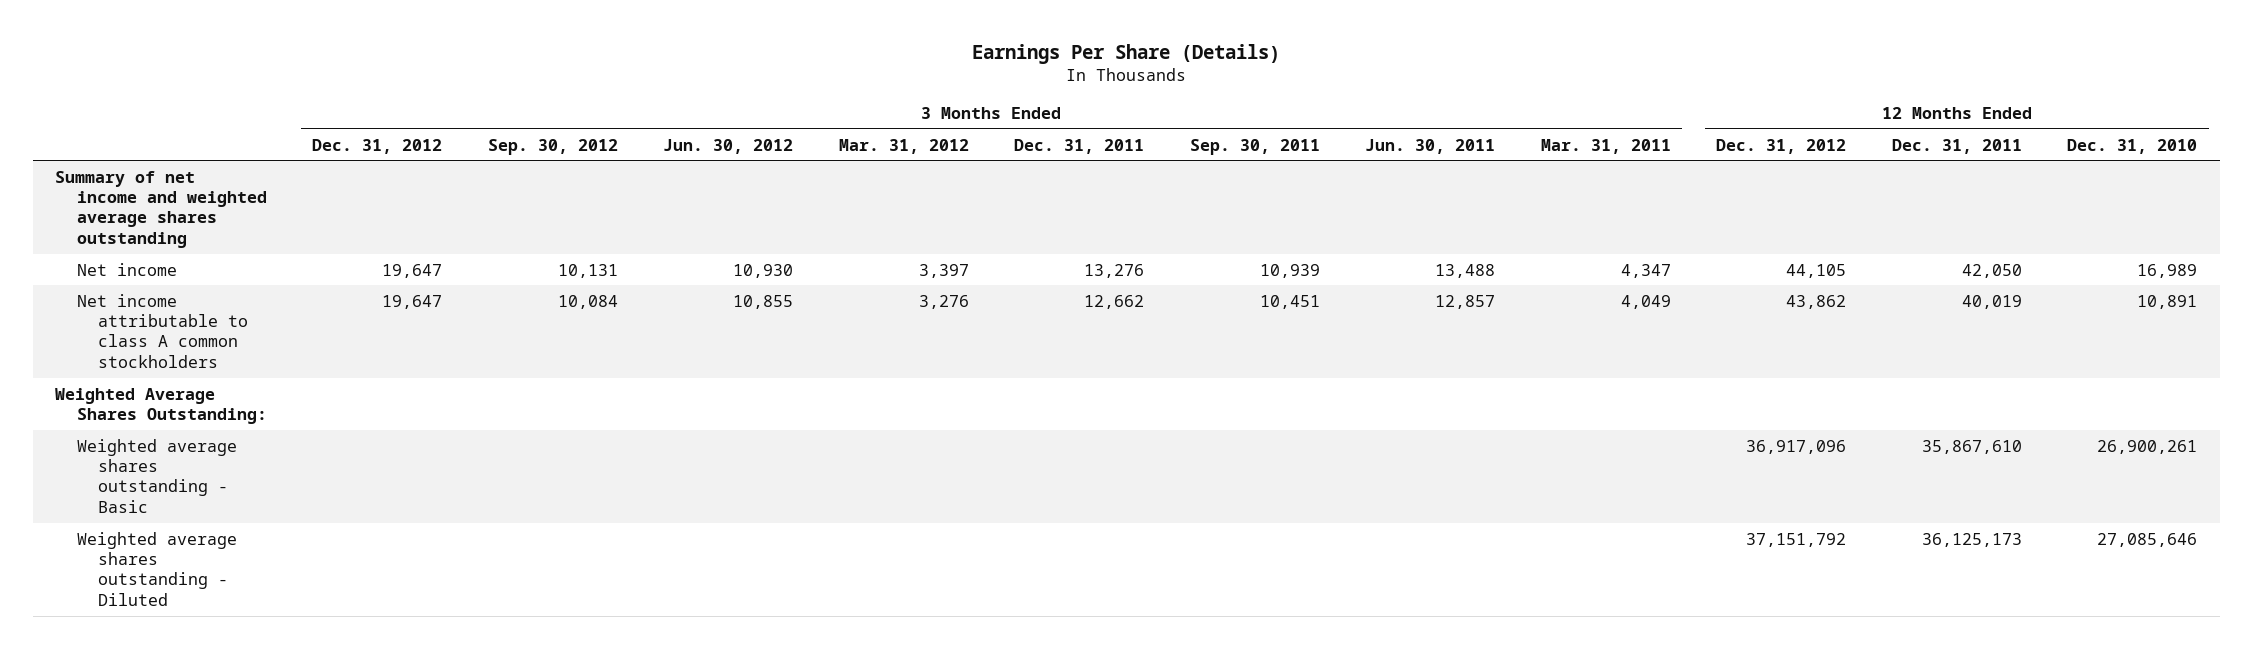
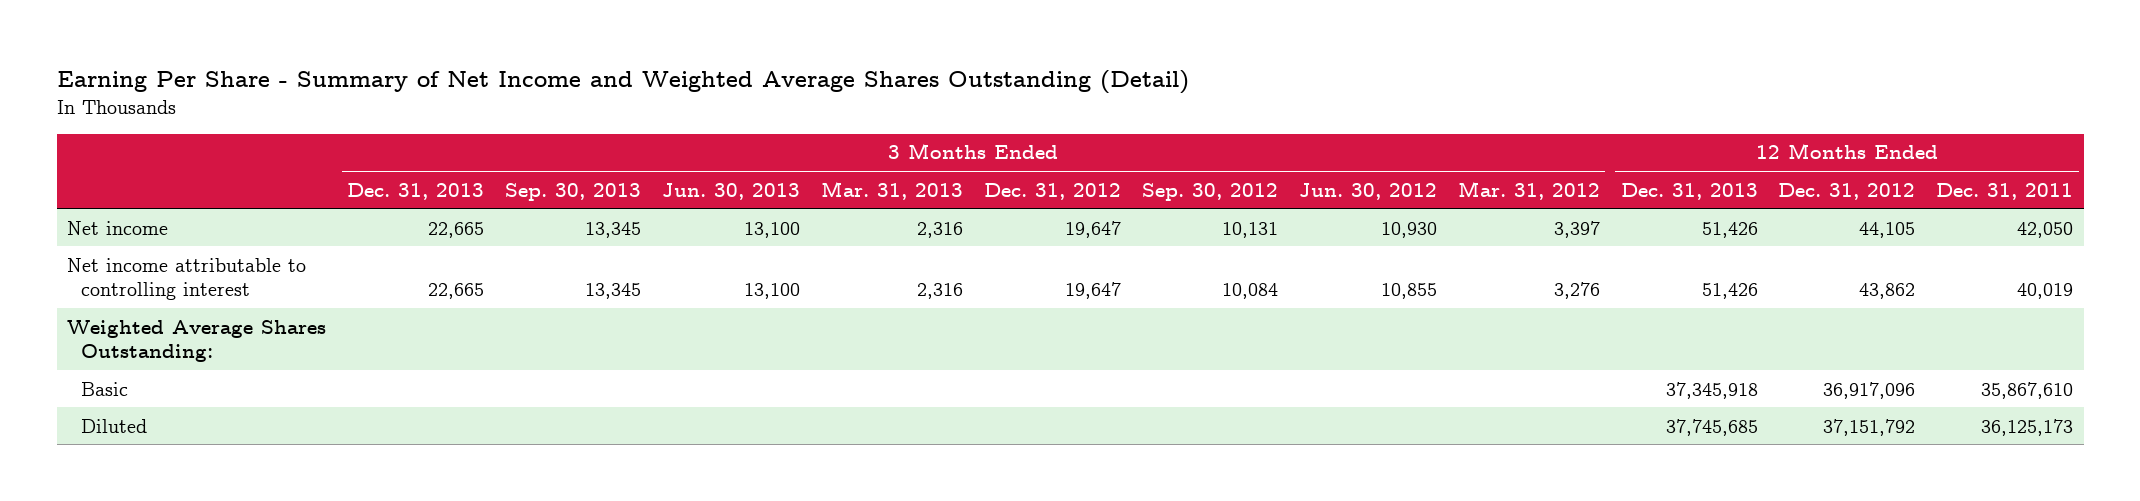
- Earnings Per Share (Details)
+ Earning Per Share - Summary of Net Income and Weighted Average Shares Outstanding (Detail)
- | 3 Months Ended Dec. 31, 2012 | 3 Months Ended Sep. 30, 2012 | 3 Months Ended Jun. 30, 2012 | 3 Months Ended Mar. 31, 2012 | 3 Months Ended Dec. 31, 2011 | 3 Months Ended Sep. 30, 2011 | 3 Months Ended Jun. 30, 2011 | 3 Months Ended Mar. 31, 2011 | 12 Months Ended Dec. 31, 2012 | 12 Months Ended Dec. 31, 2011 | 12 Months Ended Dec. 31, 2010
+ | 3 Months Ended Dec. 31, 2013 | 3 Months Ended Sep. 30, 2013 | 3 Months Ended Jun. 30, 2013 | 3 Months Ended Mar. 31, 2013 | 3 Months Ended Dec. 31, 2012 | 3 Months Ended Sep. 30, 2012 | 3 Months Ended Jun. 30, 2012 | 3 Months Ended Mar. 31, 2012 | 12 Months Ended Dec. 31, 2013 | 12 Months Ended Dec. 31, 2012 | 12 Months Ended Dec. 31, 2011
- Summary of net income and weighted average shares outstanding
- Net income attributable to class A common stockholders | 19,647 | 10,084 | 10,855 | 3,276 | 12,662 | 10,451 | 12,857 | 4,049 | 43,862 | 40,019 | 10,891
+ Net income attributable to controlling interest | 22,665 | 13,345 | 13,100 | 2,316 | 19,647 | 10,084 | 10,855 | 3,276 | 51,426 | 43,862 | 40,019
- Weighted average shares outstanding - Basic | | | | | | | | | 36,917,096 | 35,867,610 | 26,900,261
- Weighted average shares outstanding - Diluted | | | | | | | | | 37,151,792 | 36,125,173 | 27,085,646
+ Basic | | | | | | | | | 37,345,918 | 36,917,096 | 35,867,610
+ Diluted | | | | | | | | | 37,745,685 | 37,151,792 | 36,125,173

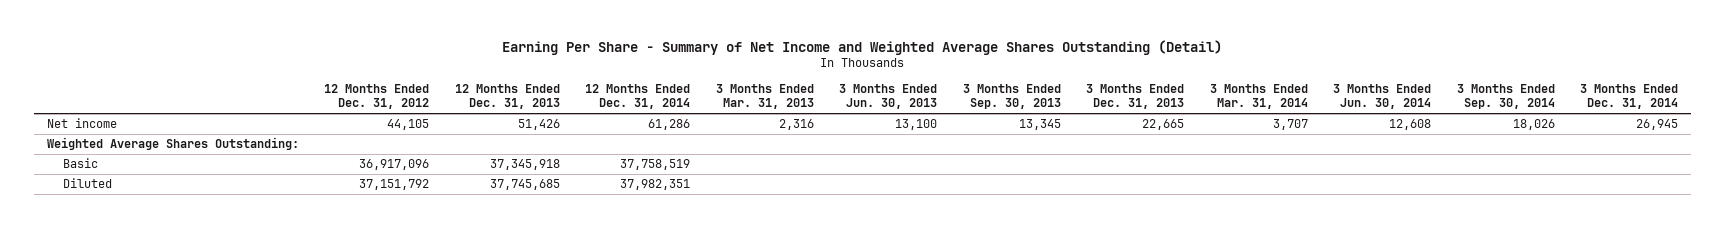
- | 3 Months Ended Dec. 31, 2013 | 3 Months Ended Sep. 30, 2013 | 3 Months Ended Jun. 30, 2013 | 3 Months Ended Mar. 31, 2013 | 3 Months Ended Dec. 31, 2012 | 3 Months Ended Sep. 30, 2012 | 3 Months Ended Jun. 30, 2012 | 3 Months Ended Mar. 31, 2012 | 12 Months Ended Dec. 31, 2013 | 12 Months Ended Dec. 31, 2012 | 12 Months Ended Dec. 31, 2011
+ | 12 Months Ended Dec. 31, 2012 | 12 Months Ended Dec. 31, 2013 | 12 Months Ended Dec. 31, 2014 | 3 Months Ended Mar. 31, 2013 | 3 Months Ended Jun. 30, 2013 | 3 Months Ended Sep. 30, 2013 | 3 Months Ended Dec. 31, 2013 | 3 Months Ended Mar. 31, 2014 | 3 Months Ended Jun. 30, 2014 | 3 Months Ended Sep. 30, 2014 | 3 Months Ended Dec. 31, 2014
- Net income attributable to controlling interest | 22,665 | 13,345 | 13,100 | 2,316 | 19,647 | 10,084 | 10,855 | 3,276 | 51,426 | 43,862 | 40,019

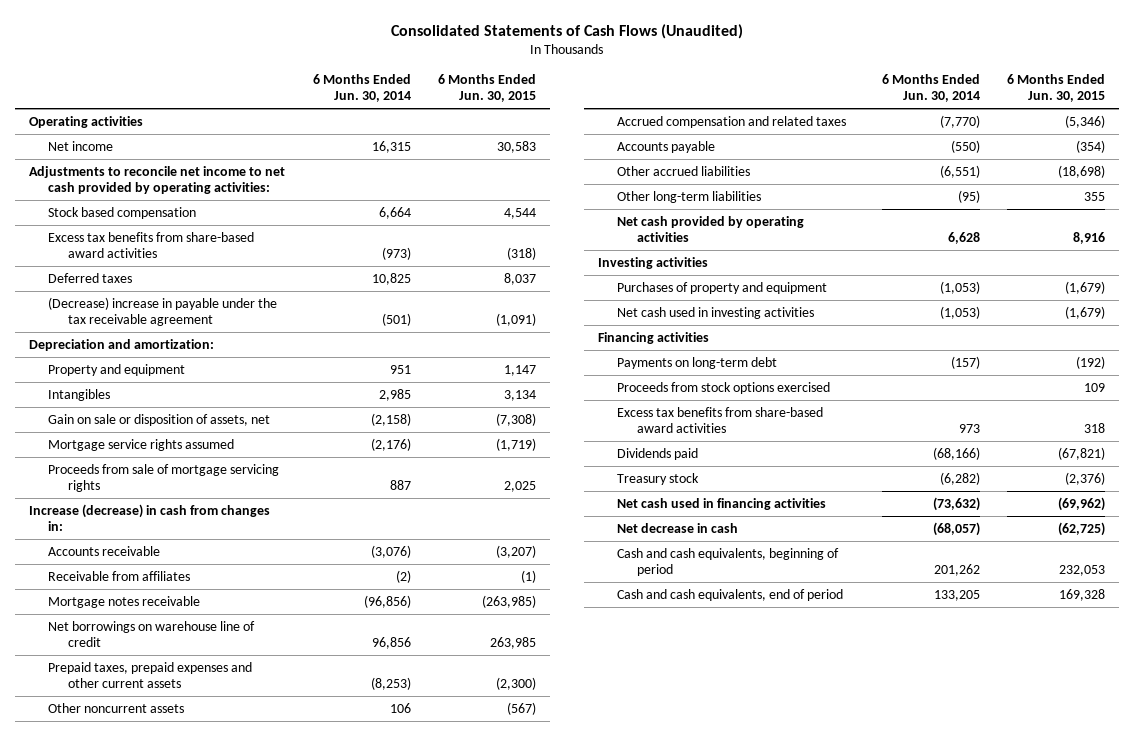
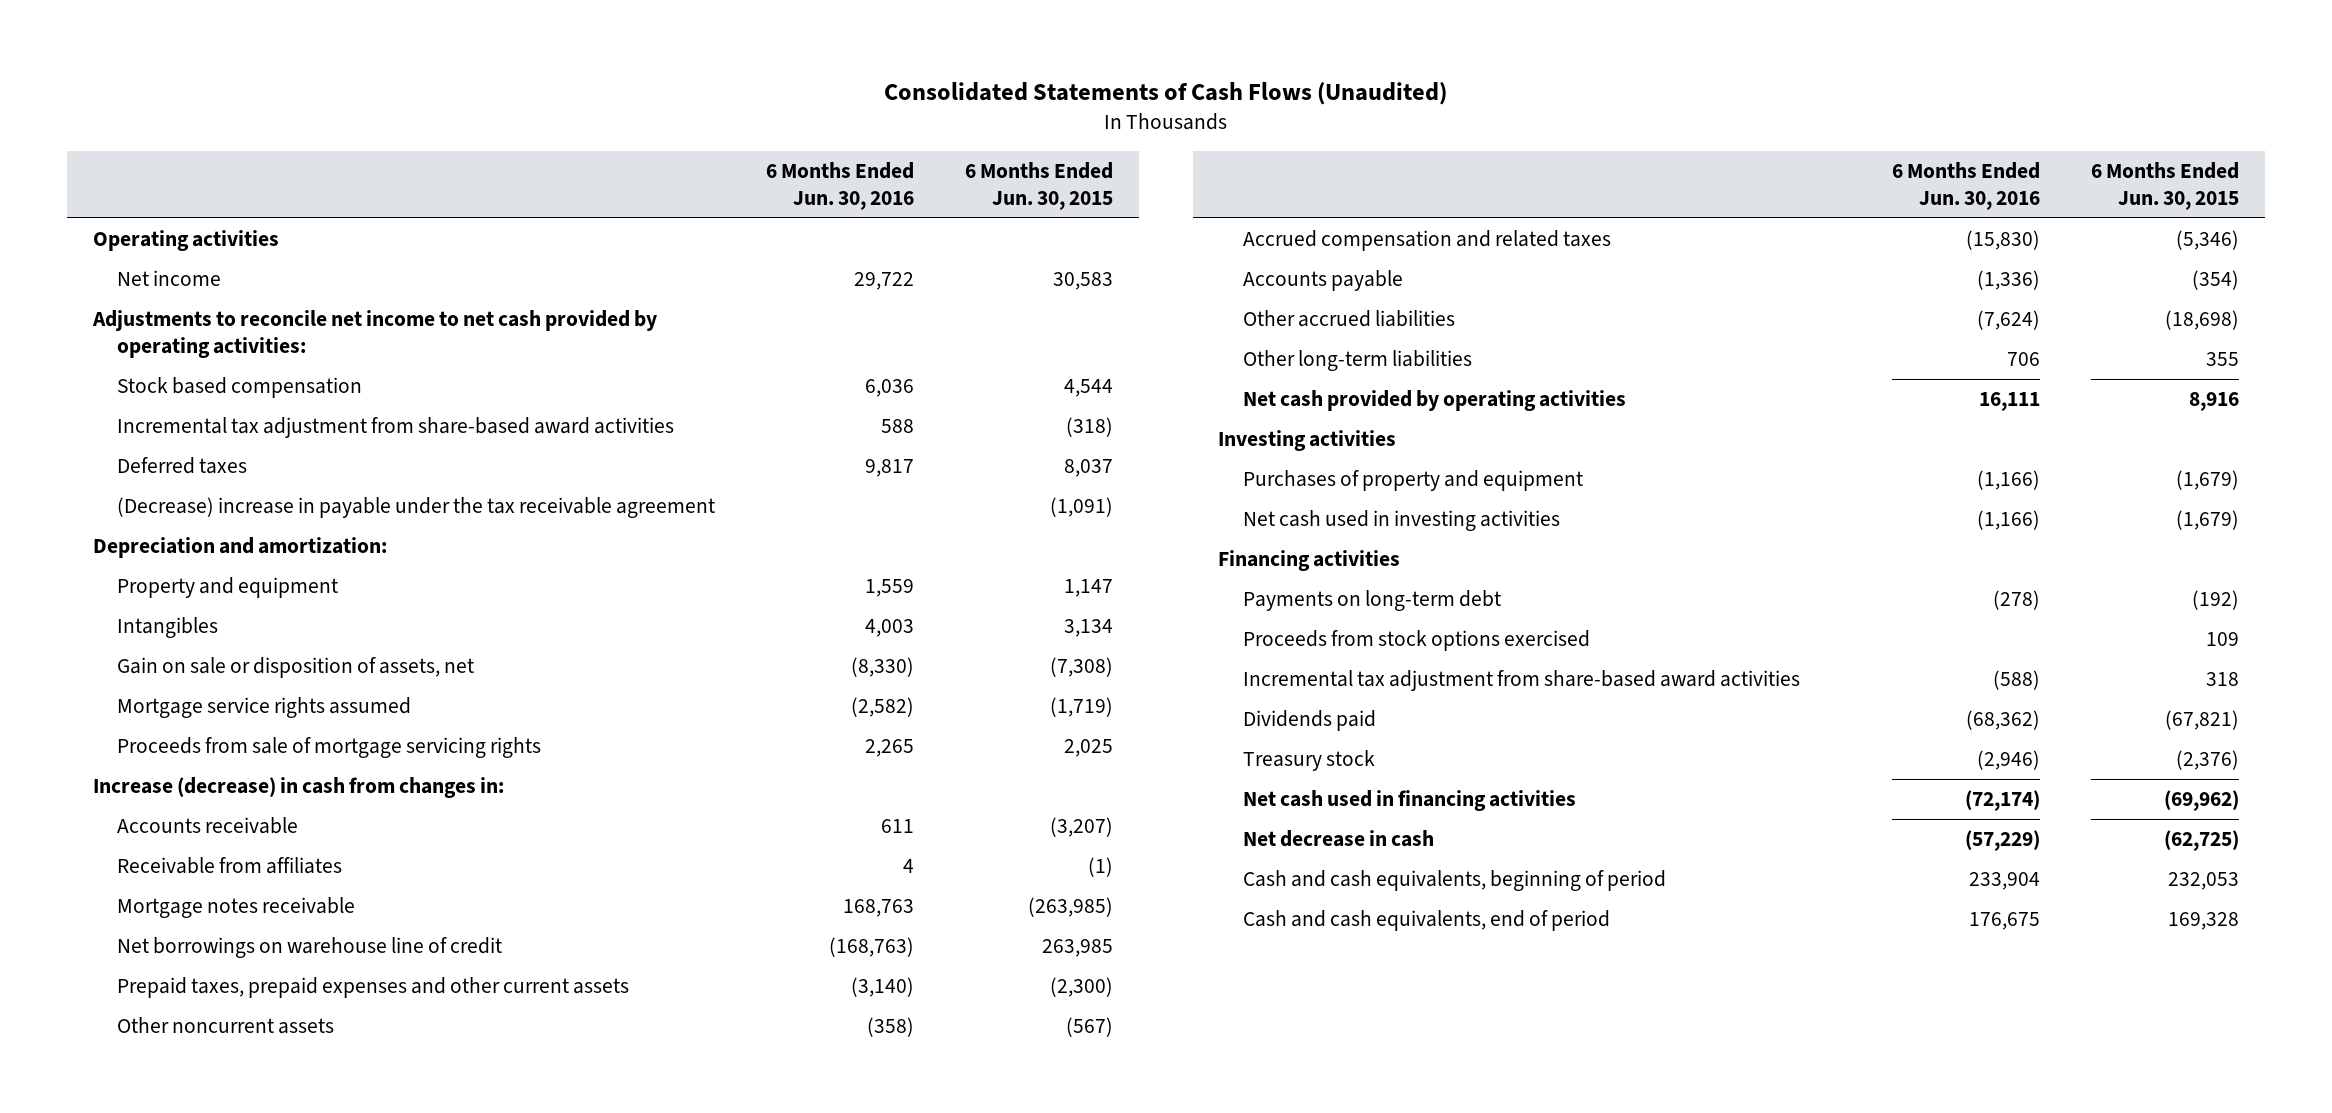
- | 6 Months Ended Jun. 30, 2014 | 6 Months Ended Jun. 30, 2015
+ | 6 Months Ended Jun. 30, 2016 | 6 Months Ended Jun. 30, 2015
- Excess tax benefits from share-based award activities | (973) | (318)
+ Incremental tax adjustment from share-based award activities | 588 | (318)
- Excess tax benefits from share-based award activities | 973 | 318
+ Incremental tax adjustment from share-based award activities | (588) | 318

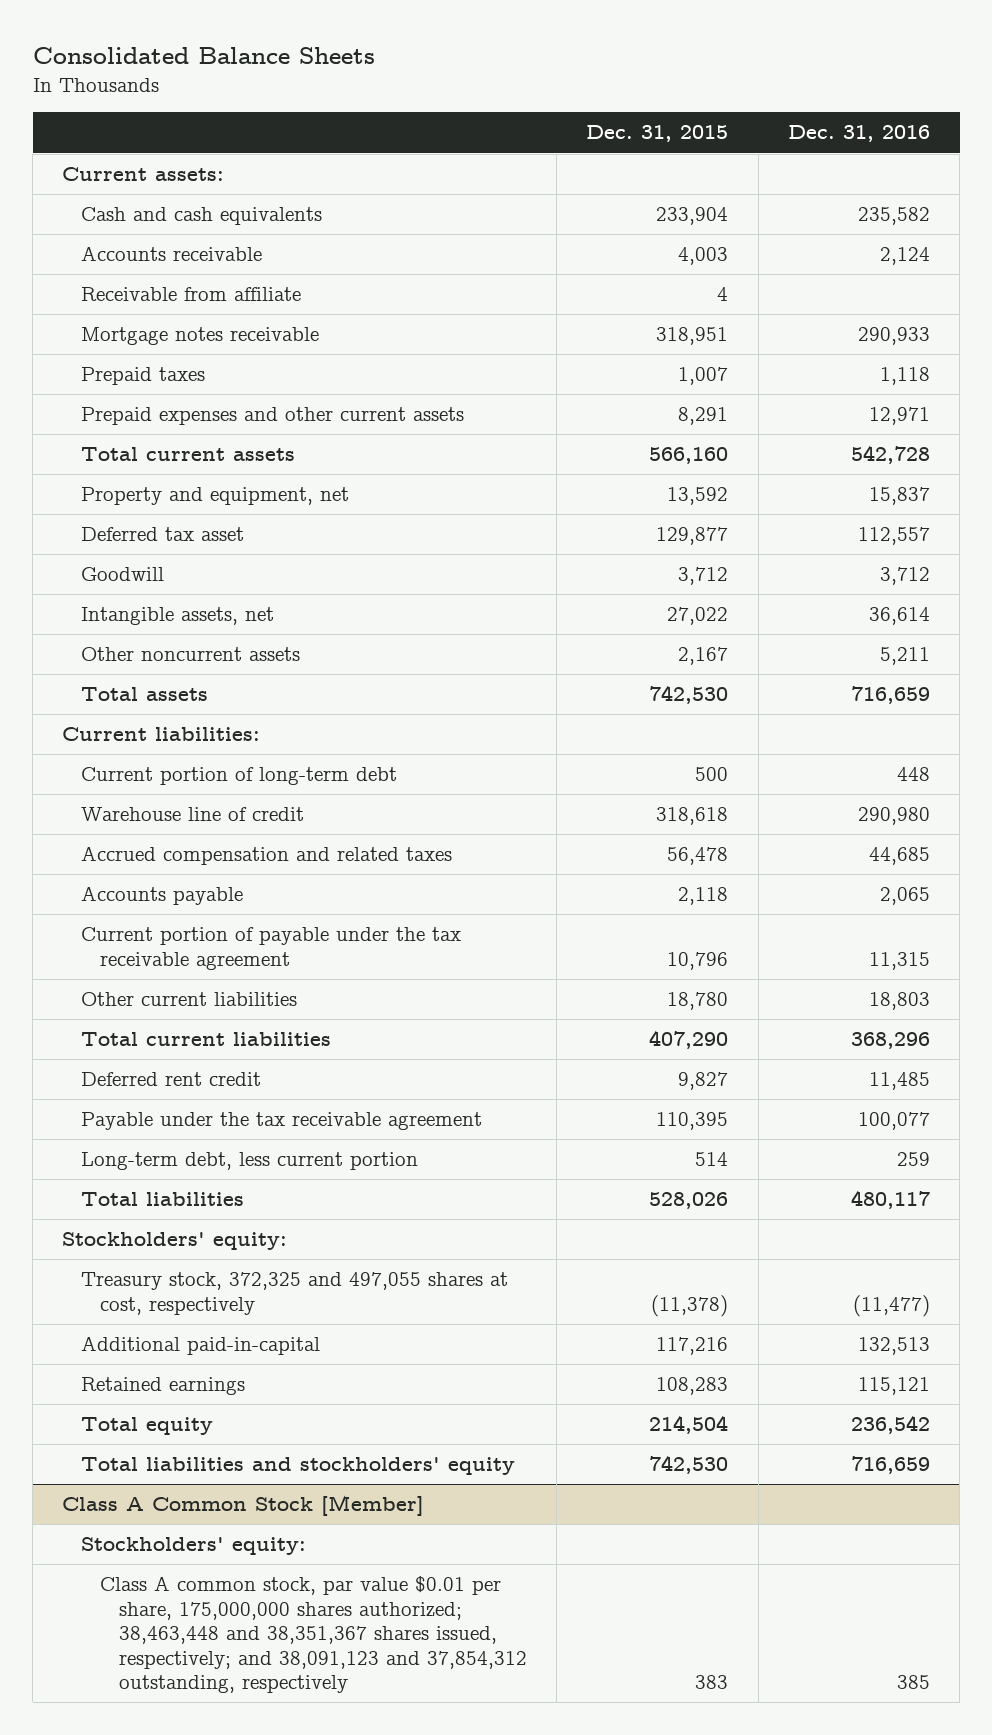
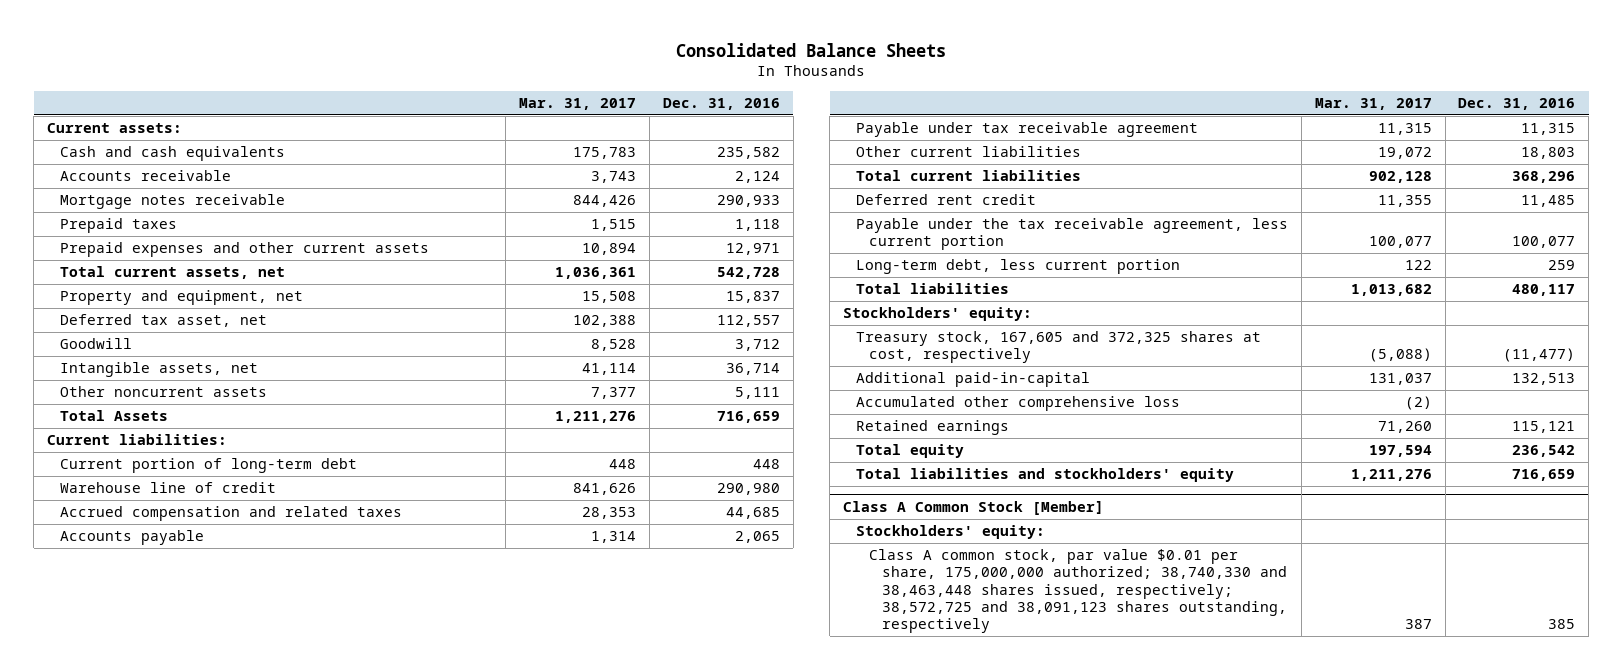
- | Dec. 31, 2015 | Dec. 31, 2016
+ | Mar. 31, 2017 | Dec. 31, 2016
- Receivable from affiliate | 4 |
- Total current assets | 566,160 | 542,728
+ Total current assets, net | 1,036,361 | 542,728
- Deferred tax asset | 129,877 | 112,557
+ Deferred tax asset, net | 102,388 | 112,557
- Intangible assets, net | 27,022 | 36,614
- Other noncurrent assets | 2,167 | 5,211
- Total assets | 742,530 | 716,659
+ Intangible assets, net | 41,114 | 36,714
+ Other noncurrent assets | 7,377 | 5,111
+ Total Assets | 1,211,276 | 716,659
- Current portion of payable under the tax receivable agreement | 10,796 | 11,315
+ Payable under tax receivable agreement | 11,315 | 11,315
- Payable under the tax receivable agreement | 110,395 | 100,077
+ Payable under the tax receivable agreement, less current portion | 100,077 | 100,077
- Treasury stock, 372,325 and 497,055 shares at cost, respectively | (11,378) | (11,477)
+ Treasury stock, 167,605 and 372,325 shares at cost, respectively | (5,088) | (11,477)
+ Accumulated other comprehensive loss | (2) |
@ Class A Common Stock [Member]
- Class A common stock, par value $0.01 per share, 175,000,000 shares authorized; 38,463,448 and 38,351,367 shares issued, respectively; and 38,091,123 and 37,854,312 outstanding, respectively | 383 | 385
+ Class A common stock, par value $0.01 per share, 175,000,000 authorized; 38,740,330 and 38,463,448 shares issued, respectively; 38,572,725 and 38,091,123 shares outstanding, respectively | 387 | 385

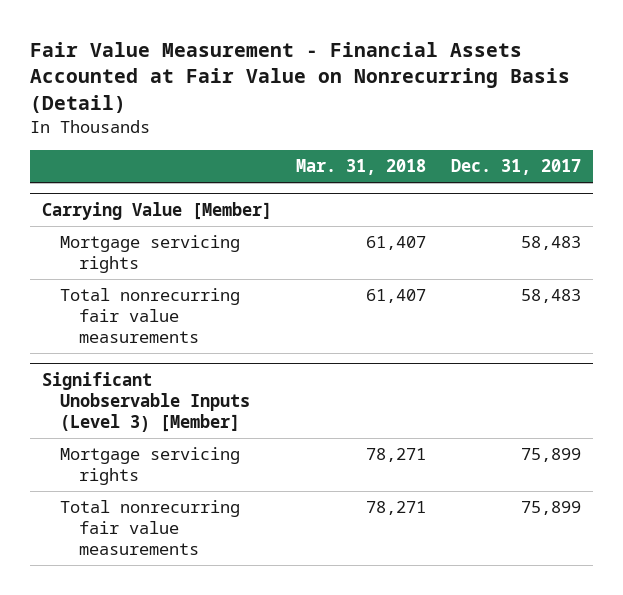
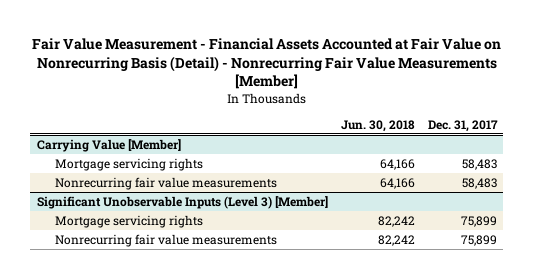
- Fair Value Measurement - Financial Assets Accounted at Fair Value on Nonrecurring Basis (Detail)
+ Fair Value Measurement - Financial Assets Accounted at Fair Value on Nonrecurring Basis (Detail) - Nonrecurring Fair Value Measurements [Member]
- | Mar. 31, 2018 | Dec. 31, 2017
+ | Jun. 30, 2018 | Dec. 31, 2017
@ Carrying Value [Member]
- Total nonrecurring fair value measurements | 61,407 | 58,483
+ Nonrecurring fair value measurements | 64,166 | 58,483
@ Significant Unobservable Inputs (Level 3) [Member]
- Total nonrecurring fair value measurements | 78,271 | 75,899
+ Nonrecurring fair value measurements | 82,242 | 75,899

